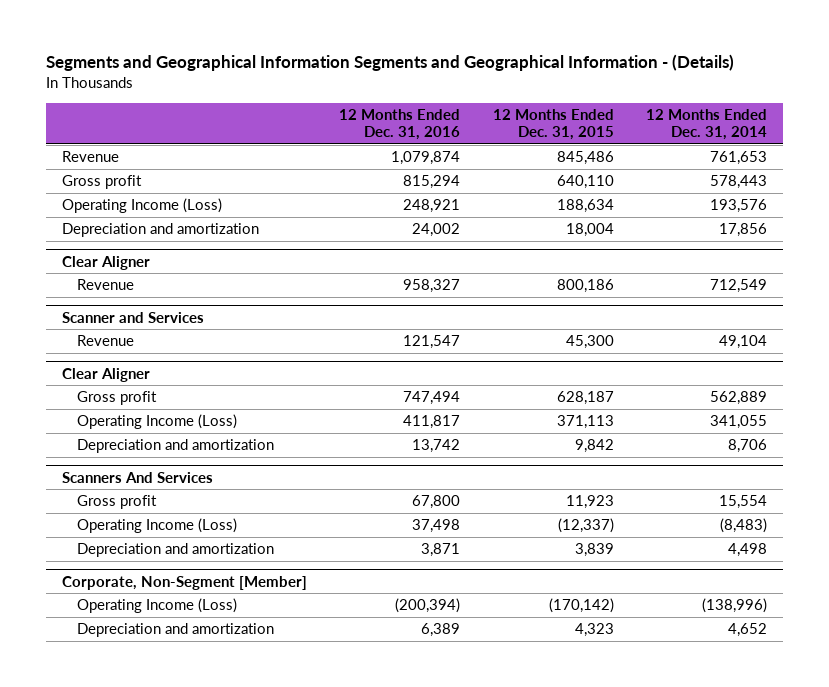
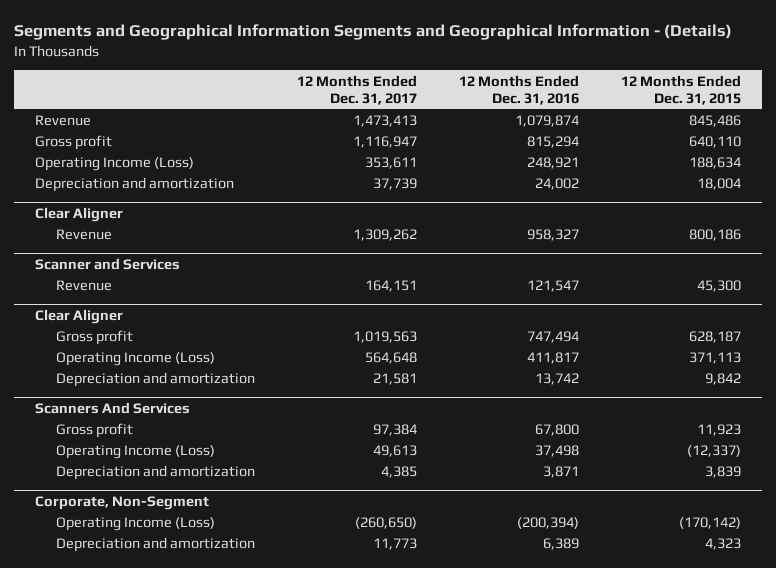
- | 12 Months Ended Dec. 31, 2016 | 12 Months Ended Dec. 31, 2015 | 12 Months Ended Dec. 31, 2014
+ | 12 Months Ended Dec. 31, 2017 | 12 Months Ended Dec. 31, 2016 | 12 Months Ended Dec. 31, 2015
- Corporate, Non-Segment [Member]
+ Corporate, Non-Segment

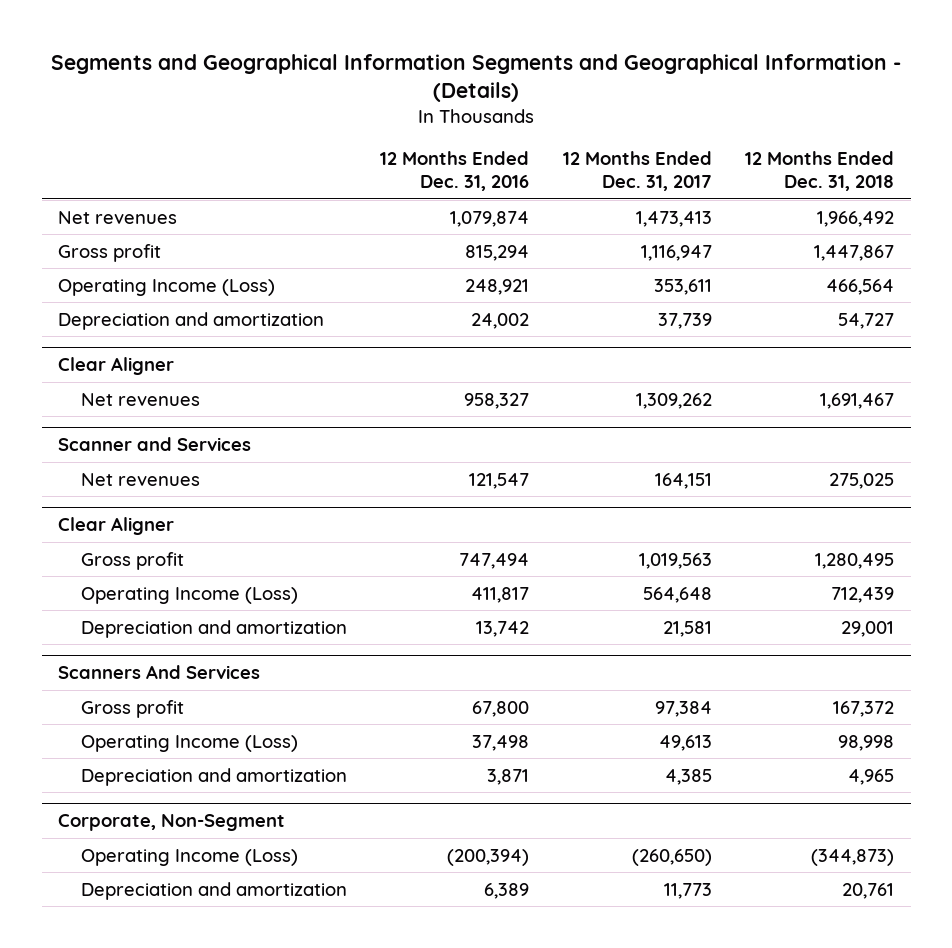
- | 12 Months Ended Dec. 31, 2017 | 12 Months Ended Dec. 31, 2016 | 12 Months Ended Dec. 31, 2015
+ | 12 Months Ended Dec. 31, 2016 | 12 Months Ended Dec. 31, 2017 | 12 Months Ended Dec. 31, 2018
- Revenue | 1,473,413 | 1,079,874 | 845,486
+ Net revenues | 1,079,874 | 1,473,413 | 1,966,492
@ Clear Aligner
- Revenue | 1,309,262 | 958,327 | 800,186
+ Net revenues | 958,327 | 1,309,262 | 1,691,467
@ Scanner and Services
- Revenue | 164,151 | 121,547 | 45,300
+ Net revenues | 121,547 | 164,151 | 275,025

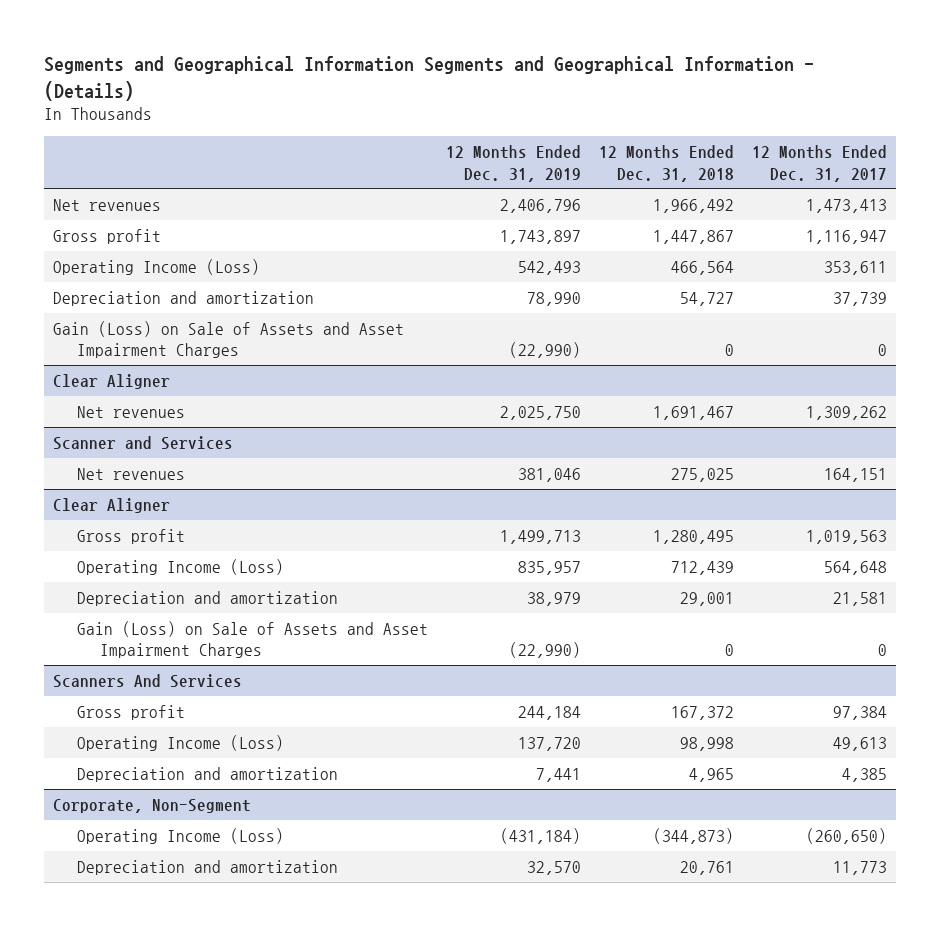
- | 12 Months Ended Dec. 31, 2016 | 12 Months Ended Dec. 31, 2017 | 12 Months Ended Dec. 31, 2018
+ | 12 Months Ended Dec. 31, 2019 | 12 Months Ended Dec. 31, 2018 | 12 Months Ended Dec. 31, 2017
+ Gain (Loss) on Sale of Assets and Asset Impairment Charges | (22,990) | 0 | 0
@ Clear Aligner
+ Gain (Loss) on Sale of Assets and Asset Impairment Charges | (22,990) | 0 | 0

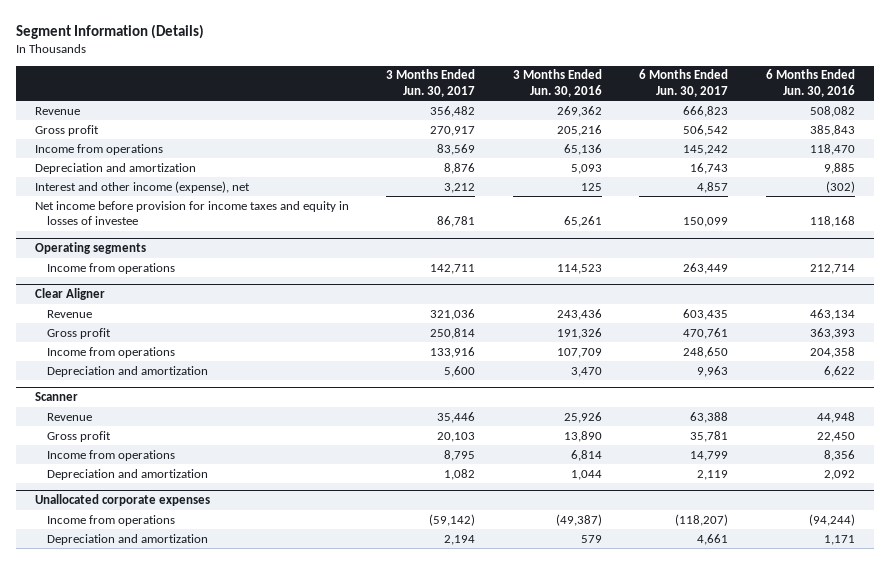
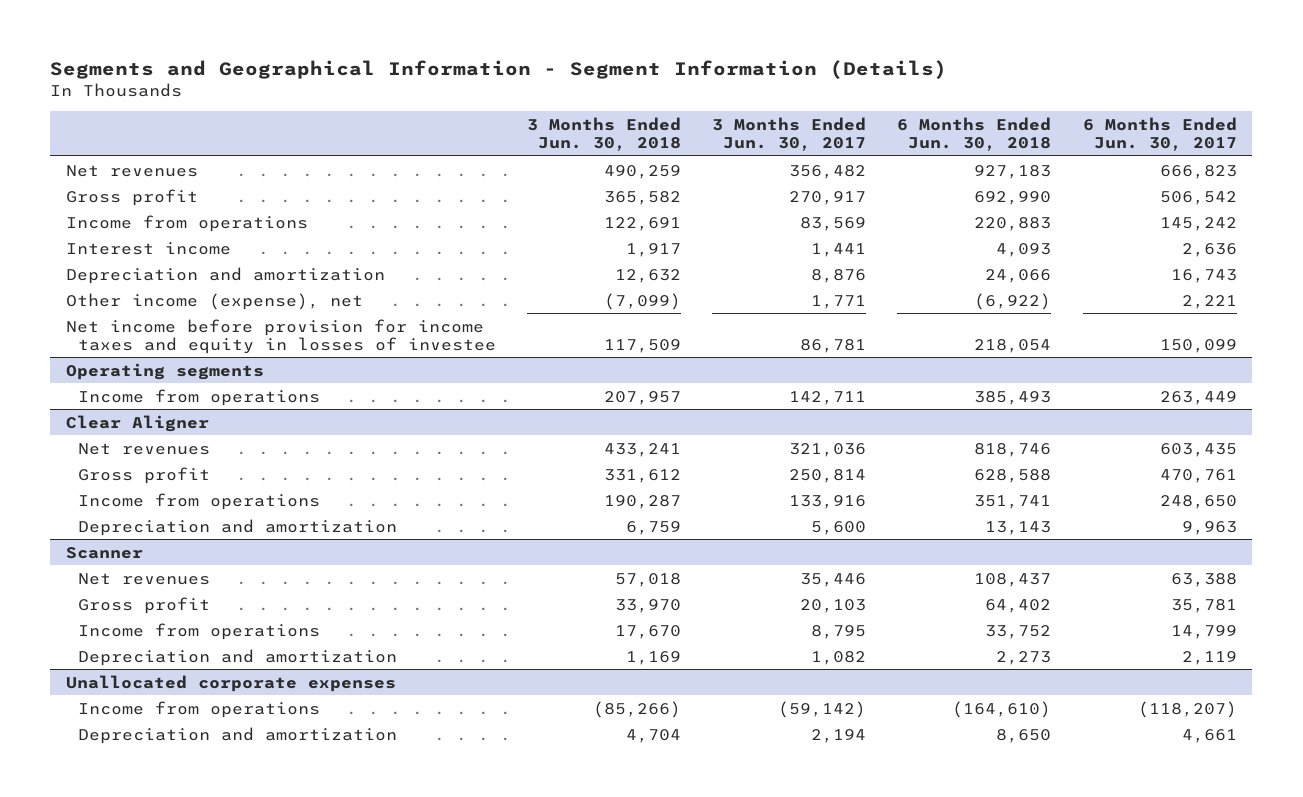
- Segment Information (Details)
+ Segments and Geographical Information - Segment Information (Details)
- | 3 Months Ended Jun. 30, 2017 | 3 Months Ended Jun. 30, 2016 | 6 Months Ended Jun. 30, 2017 | 6 Months Ended Jun. 30, 2016
+ | 3 Months Ended Jun. 30, 2018 | 3 Months Ended Jun. 30, 2017 | 6 Months Ended Jun. 30, 2018 | 6 Months Ended Jun. 30, 2017
- Revenue | 356,482 | 269,362 | 666,823 | 508,082
+ Net revenues | 490,259 | 356,482 | 927,183 | 666,823
+ Interest income | 1,917 | 1,441 | 4,093 | 2,636
- Interest and other income (expense), net | 3,212 | 125 | 4,857 | (302)
+ Other income (expense), net | (7,099) | 1,771 | (6,922) | 2,221
@ Clear Aligner
- Revenue | 321,036 | 243,436 | 603,435 | 463,134
+ Net revenues | 433,241 | 321,036 | 818,746 | 603,435
@ Scanner
- Revenue | 35,446 | 25,926 | 63,388 | 44,948
+ Net revenues | 57,018 | 35,446 | 108,437 | 63,388

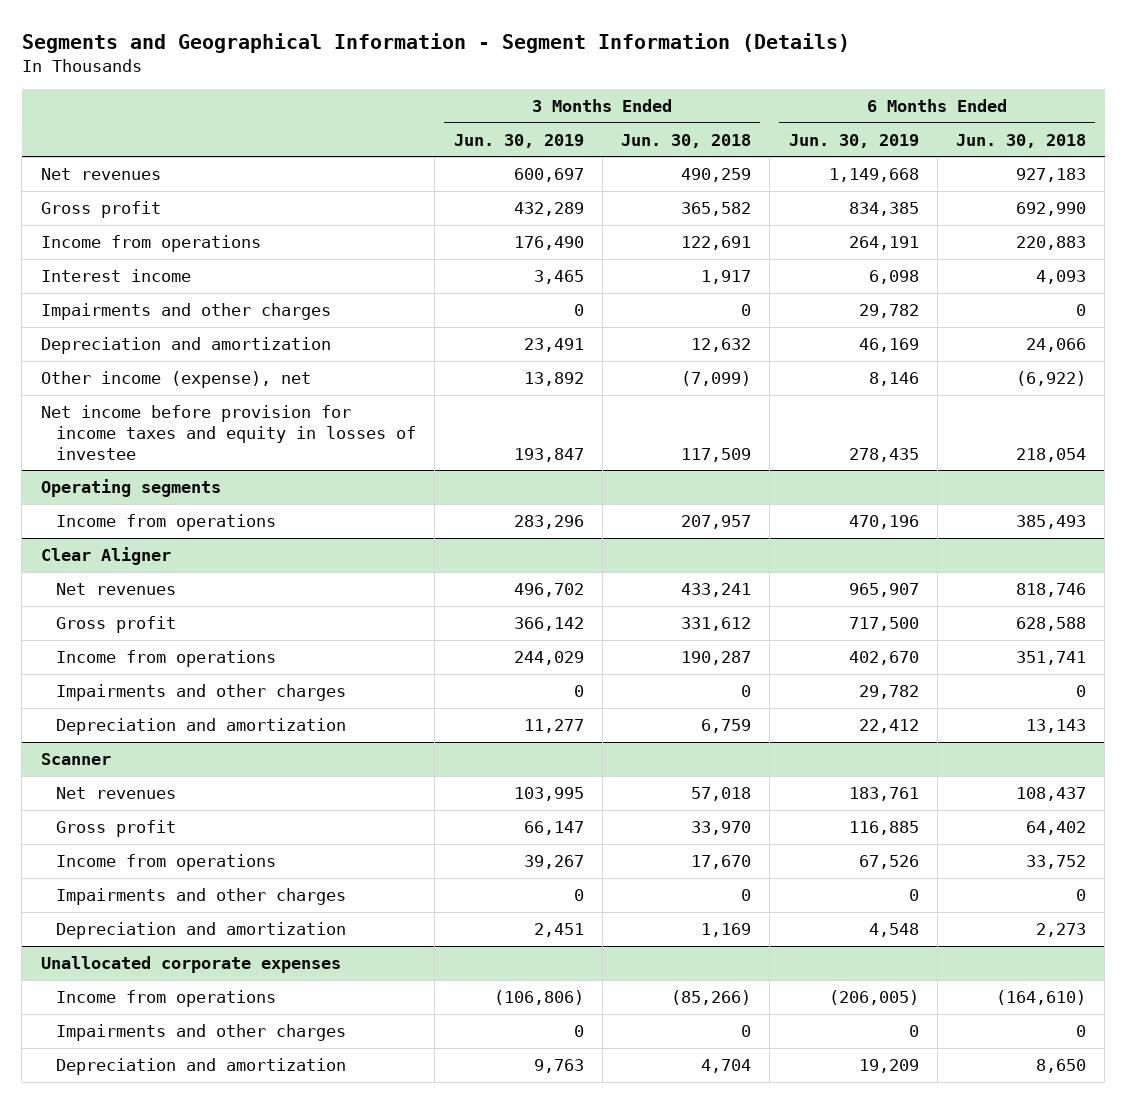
- | 3 Months Ended Jun. 30, 2018 | 3 Months Ended Jun. 30, 2017 | 6 Months Ended Jun. 30, 2018 | 6 Months Ended Jun. 30, 2017
+ | 3 Months Ended Jun. 30, 2019 | 3 Months Ended Jun. 30, 2018 | 6 Months Ended Jun. 30, 2019 | 6 Months Ended Jun. 30, 2018
+ Impairments and other charges | 0 | 0 | 29,782 | 0
@ Clear Aligner
+ Impairments and other charges | 0 | 0 | 29,782 | 0
@ Scanner
+ Impairments and other charges | 0 | 0 | 0 | 0
@ Unallocated corporate expenses
+ Impairments and other charges | 0 | 0 | 0 | 0

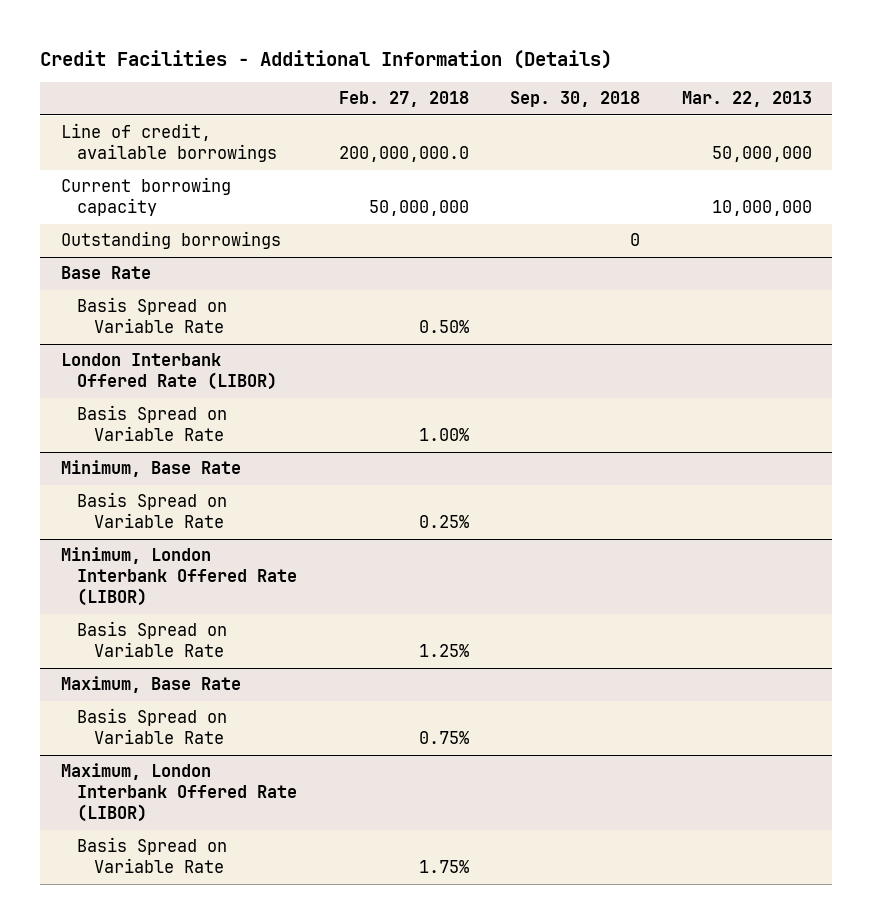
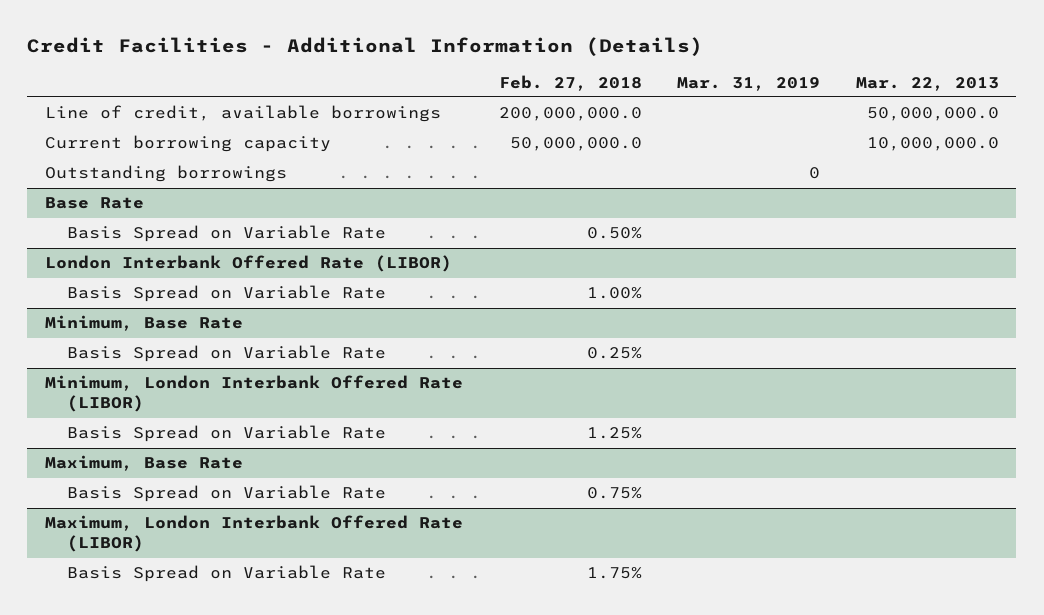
- | Feb. 27, 2018 | Sep. 30, 2018 | Mar. 22, 2013
+ | Feb. 27, 2018 | Mar. 31, 2019 | Mar. 22, 2013
- Line of credit, available borrowings | 200,000,000.0 | | 50,000,000
- Current borrowing capacity | 50,000,000 | | 10,000,000
+ Line of credit, available borrowings | 200,000,000.0 | | 50,000,000.0
+ Current borrowing capacity | 50,000,000.0 | | 10,000,000.0

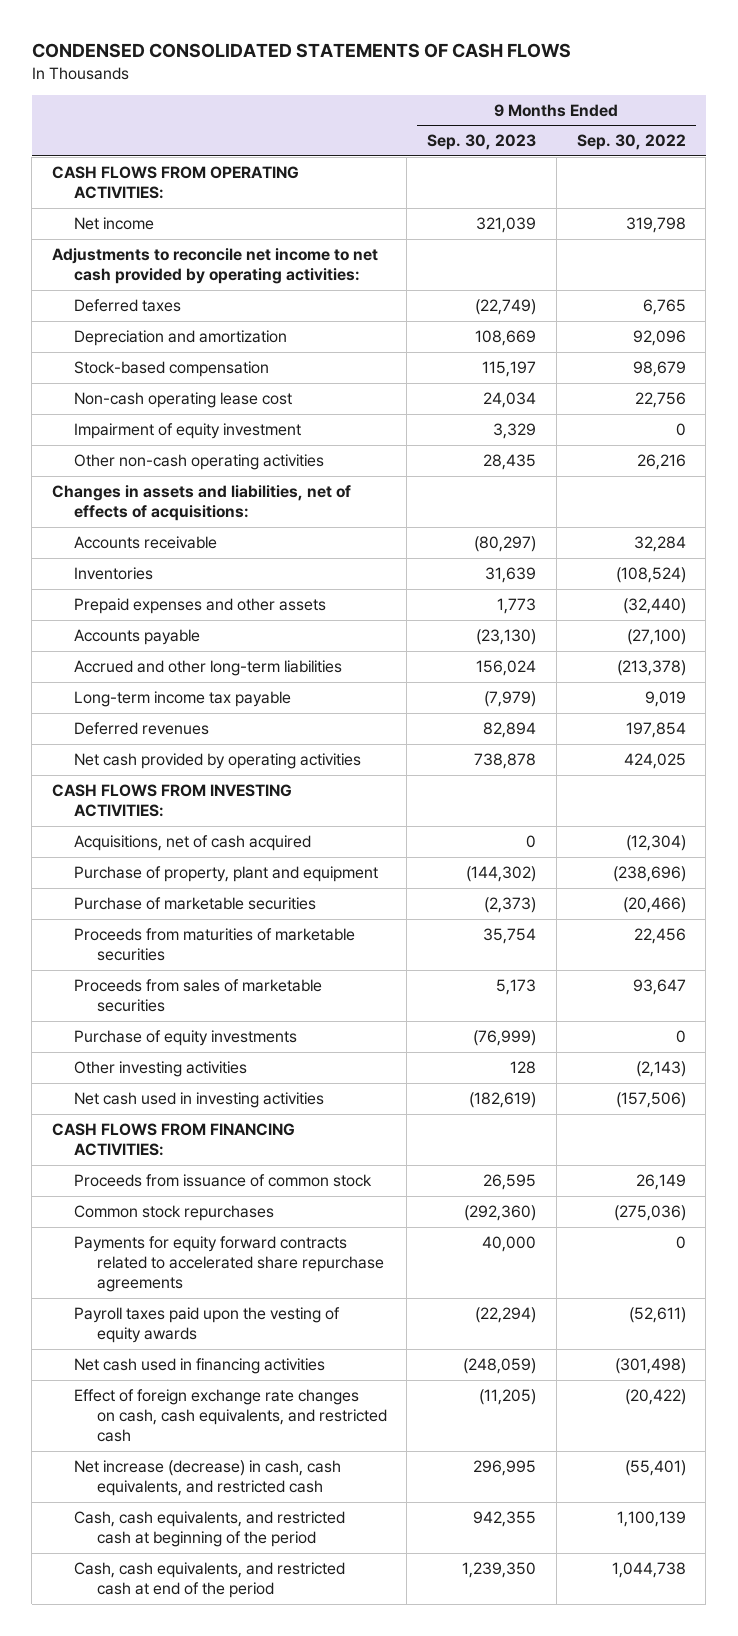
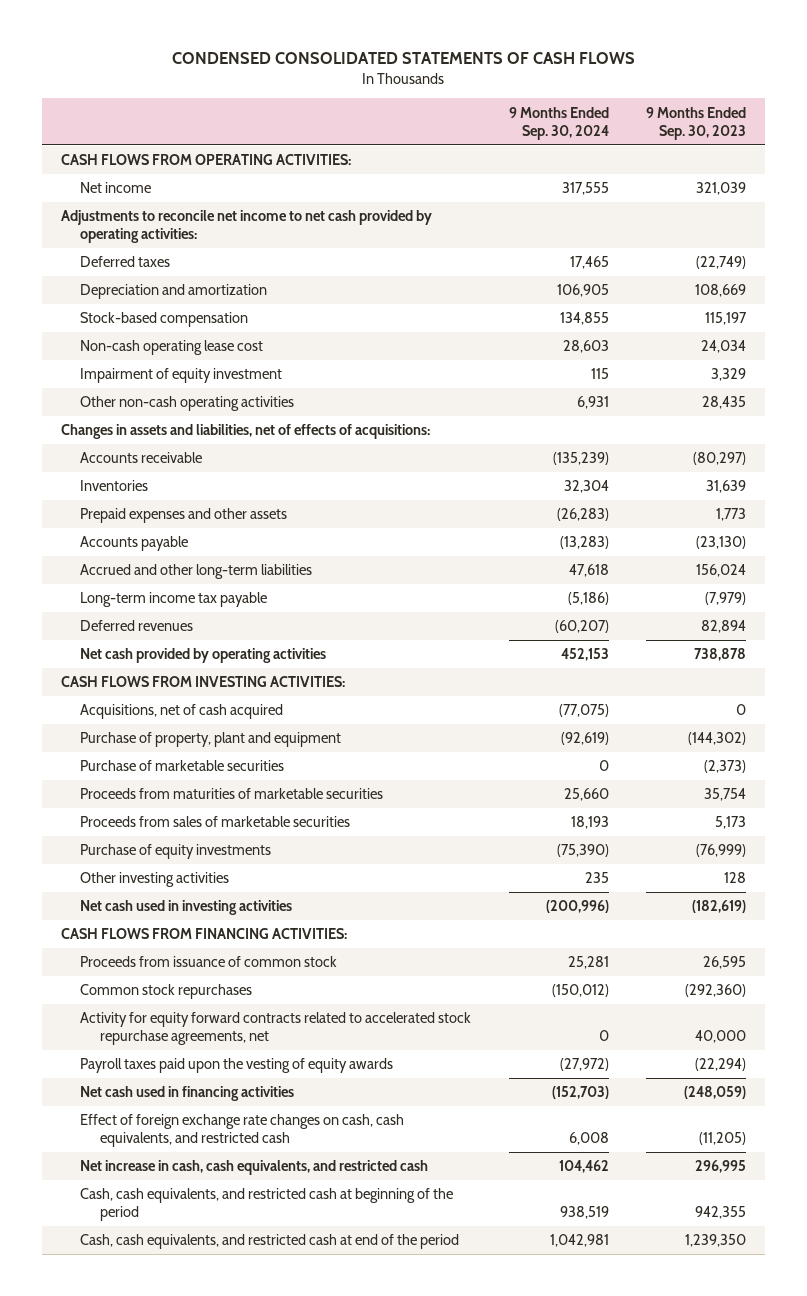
- | 9 Months Ended Sep. 30, 2023 | 9 Months Ended Sep. 30, 2022
+ | 9 Months Ended Sep. 30, 2024 | 9 Months Ended Sep. 30, 2023
- Payments for equity forward contracts related to accelerated share repurchase agreements | 40,000 | 0
+ Activity for equity forward contracts related to accelerated stock repurchase agreements, net | 0 | 40,000
- Net increase (decrease) in cash, cash equivalents, and restricted cash | 296,995 | (55,401)
+ Net increase in cash, cash equivalents, and restricted cash | 104,462 | 296,995

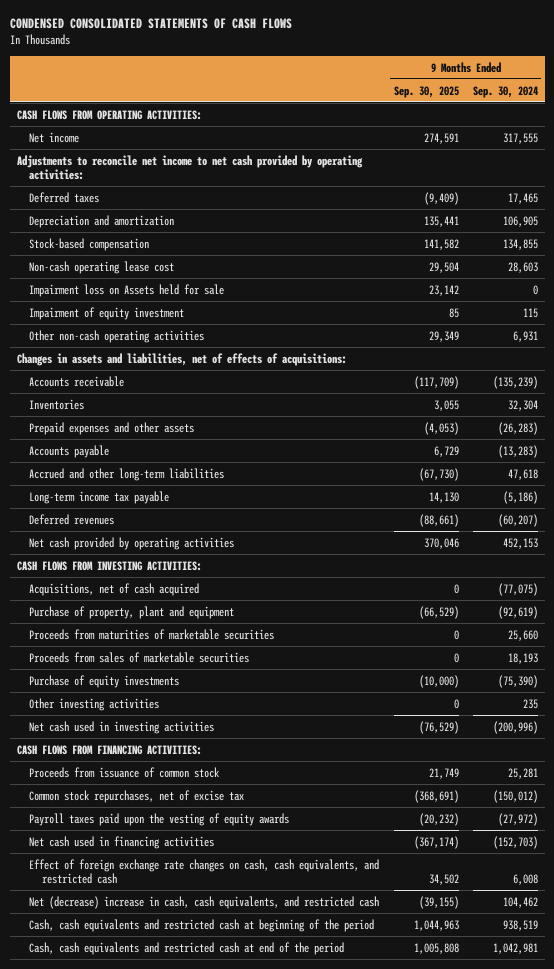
- | 9 Months Ended Sep. 30, 2024 | 9 Months Ended Sep. 30, 2023
+ | 9 Months Ended Sep. 30, 2025 | 9 Months Ended Sep. 30, 2024
+ Impairment loss on Assets held for sale | 23,142 | 0
- Purchase of marketable securities | 0 | (2,373)
- Common stock repurchases | (150,012) | (292,360)
- Activity for equity forward contracts related to accelerated stock repurchase agreements, net | 0 | 40,000
+ Common stock repurchases, net of excise tax | (368,691) | (150,012)
- Net increase in cash, cash equivalents, and restricted cash | 104,462 | 296,995
- Cash, cash equivalents, and restricted cash at beginning of the period | 938,519 | 942,355
- Cash, cash equivalents, and restricted cash at end of the period | 1,042,981 | 1,239,350
+ Net (decrease) increase in cash, cash equivalents, and restricted cash | (39,155) | 104,462
+ Cash, cash equivalents and restricted cash at beginning of the period | 1,044,963 | 938,519
+ Cash, cash equivalents and restricted cash at end of the period | 1,005,808 | 1,042,981

